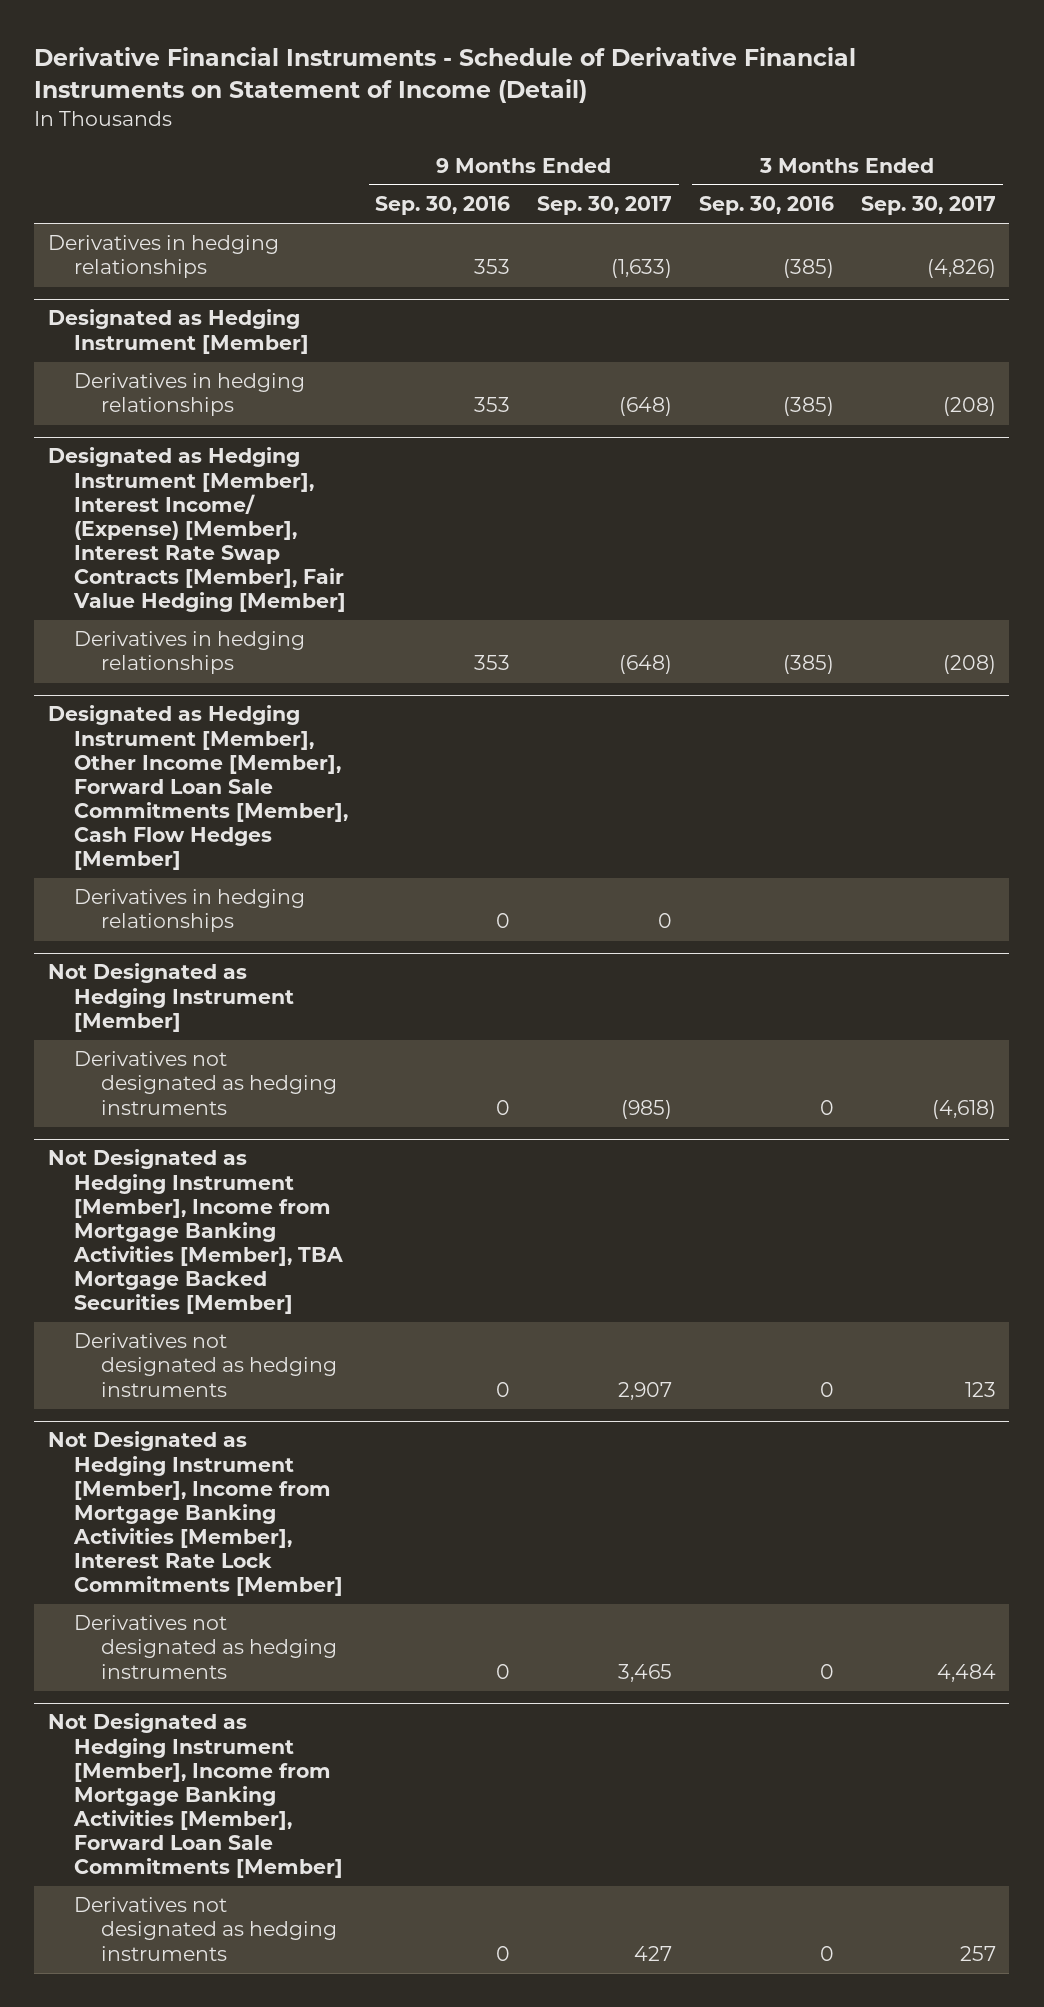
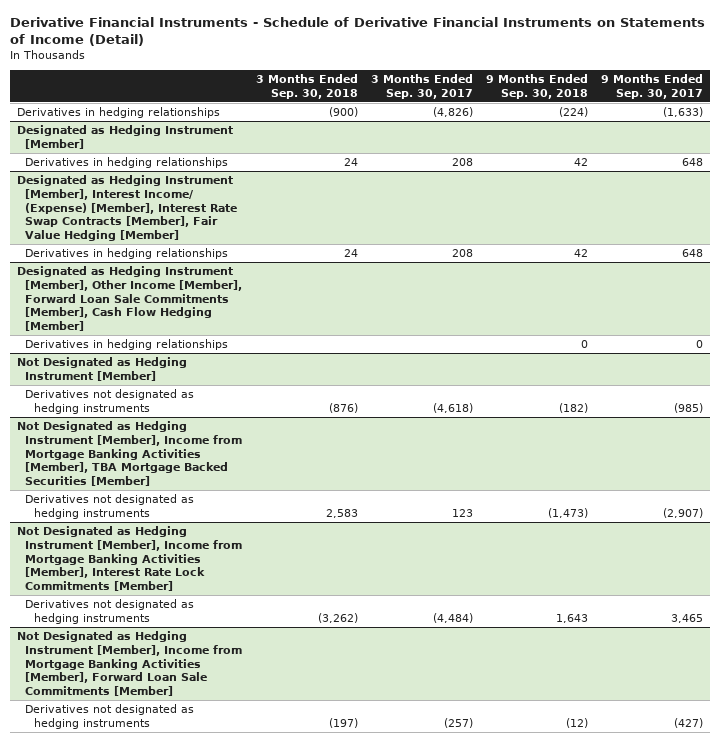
- Derivative Financial Instruments - Schedule of Derivative Financial Instruments on Statement of Income (Detail)
+ Derivative Financial Instruments - Schedule of Derivative Financial Instruments on Statements of Income (Detail)
- | 9 Months Ended Sep. 30, 2016 | 9 Months Ended Sep. 30, 2017 | 3 Months Ended Sep. 30, 2016 | 3 Months Ended Sep. 30, 2017
+ | 3 Months Ended Sep. 30, 2018 | 3 Months Ended Sep. 30, 2017 | 9 Months Ended Sep. 30, 2018 | 9 Months Ended Sep. 30, 2017
@ Designated as Hedging Instrument [Member]
- Derivatives in hedging relationships | 353 | (648) | (385) | (208)
+ Derivatives in hedging relationships | 24 | 208 | 42 | 648
@ Designated as Hedging Instrument [Member], Interest Income/ (Expense) [Member], Interest Rate Swap Contracts [Member], Fair Value Hedging [Member]
- Derivatives in hedging relationships | 353 | (648) | (385) | (208)
- Designated as Hedging Instrument [Member], Other Income [Member], Forward Loan Sale Commitments [Member], Cash Flow Hedges [Member]
@ Designated as Hedging Instrument [Member], Interest Income/ (Expense) [Member], Interest Rate Swap Contracts [Member], Fair Value Hedging [Member]
+ Derivatives in hedging relationships | 24 | 208 | 42 | 648
+ Designated as Hedging Instrument [Member], Other Income [Member], Forward Loan Sale Commitments [Member], Cash Flow Hedging [Member]
@ Not Designated as Hedging Instrument [Member], Income from Mortgage Banking Activities [Member], TBA Mortgage Backed Securities [Member]
- Derivatives not designated as hedging instruments | 0 | 2,907 | 0 | 123
+ Derivatives not designated as hedging instruments | 2,583 | 123 | (1,473) | (2,907)
@ Not Designated as Hedging Instrument [Member], Income from Mortgage Banking Activities [Member], Interest Rate Lock Commitments [Member]
- Derivatives not designated as hedging instruments | 0 | 3,465 | 0 | 4,484
+ Derivatives not designated as hedging instruments | (3,262) | (4,484) | 1,643 | 3,465
@ Not Designated as Hedging Instrument [Member], Income from Mortgage Banking Activities [Member], Forward Loan Sale Commitments [Member]
- Derivatives not designated as hedging instruments | 0 | 427 | 0 | 257
+ Derivatives not designated as hedging instruments | (197) | (257) | (12) | (427)

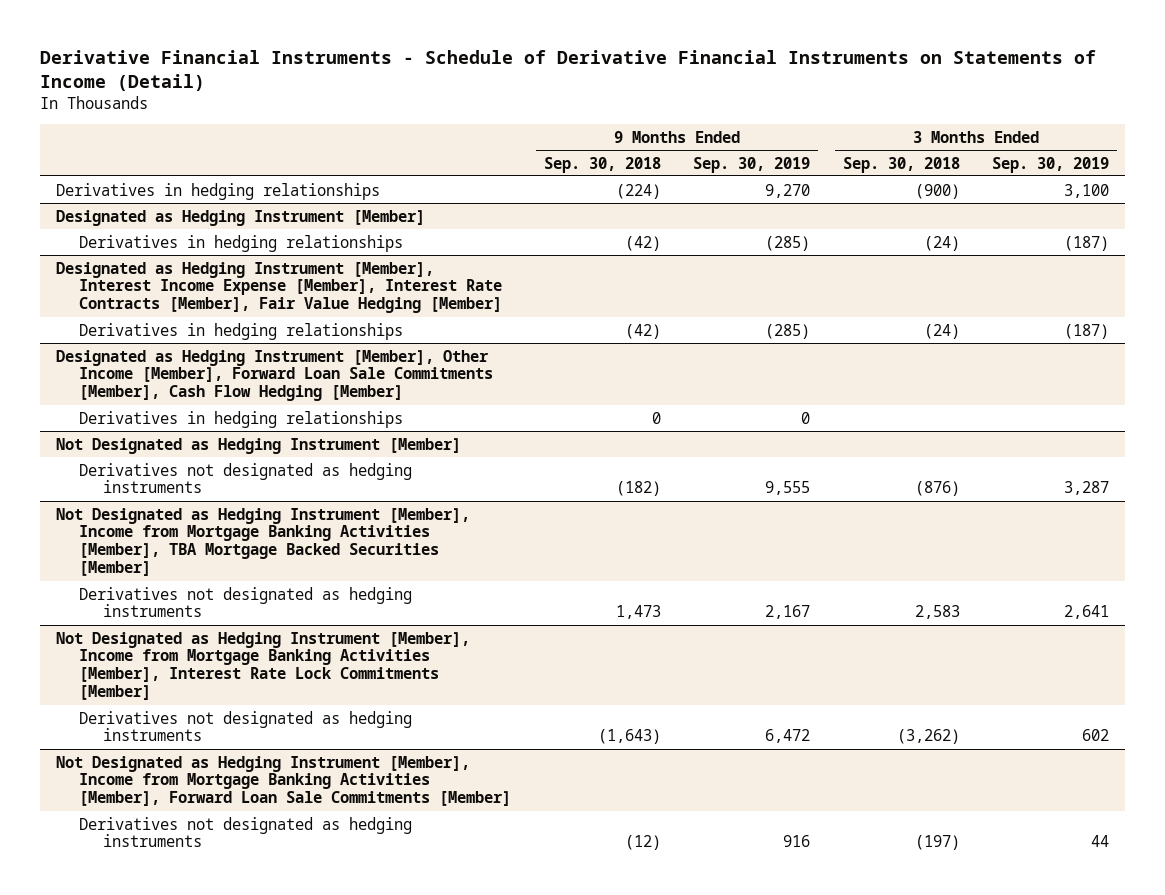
- | 3 Months Ended Sep. 30, 2018 | 3 Months Ended Sep. 30, 2017 | 9 Months Ended Sep. 30, 2018 | 9 Months Ended Sep. 30, 2017
+ | 9 Months Ended Sep. 30, 2018 | 9 Months Ended Sep. 30, 2019 | 3 Months Ended Sep. 30, 2018 | 3 Months Ended Sep. 30, 2019
@ Designated as Hedging Instrument [Member]
- Derivatives in hedging relationships | 24 | 208 | 42 | 648
- Designated as Hedging Instrument [Member], Interest Income/ (Expense) [Member], Interest Rate Swap Contracts [Member], Fair Value Hedging [Member]
- Derivatives in hedging relationships | 24 | 208 | 42 | 648
@ Designated as Hedging Instrument [Member]
+ Derivatives in hedging relationships | (42) | (285) | (24) | (187)
+ Designated as Hedging Instrument [Member], Interest Income Expense [Member], Interest Rate Contracts [Member], Fair Value Hedging [Member]
+ Derivatives in hedging relationships | (42) | (285) | (24) | (187)
@ Not Designated as Hedging Instrument [Member], Income from Mortgage Banking Activities [Member], TBA Mortgage Backed Securities [Member]
- Derivatives not designated as hedging instruments | 2,583 | 123 | (1,473) | (2,907)
+ Derivatives not designated as hedging instruments | 1,473 | 2,167 | 2,583 | 2,641
@ Not Designated as Hedging Instrument [Member], Income from Mortgage Banking Activities [Member], Interest Rate Lock Commitments [Member]
- Derivatives not designated as hedging instruments | (3,262) | (4,484) | 1,643 | 3,465
+ Derivatives not designated as hedging instruments | (1,643) | 6,472 | (3,262) | 602

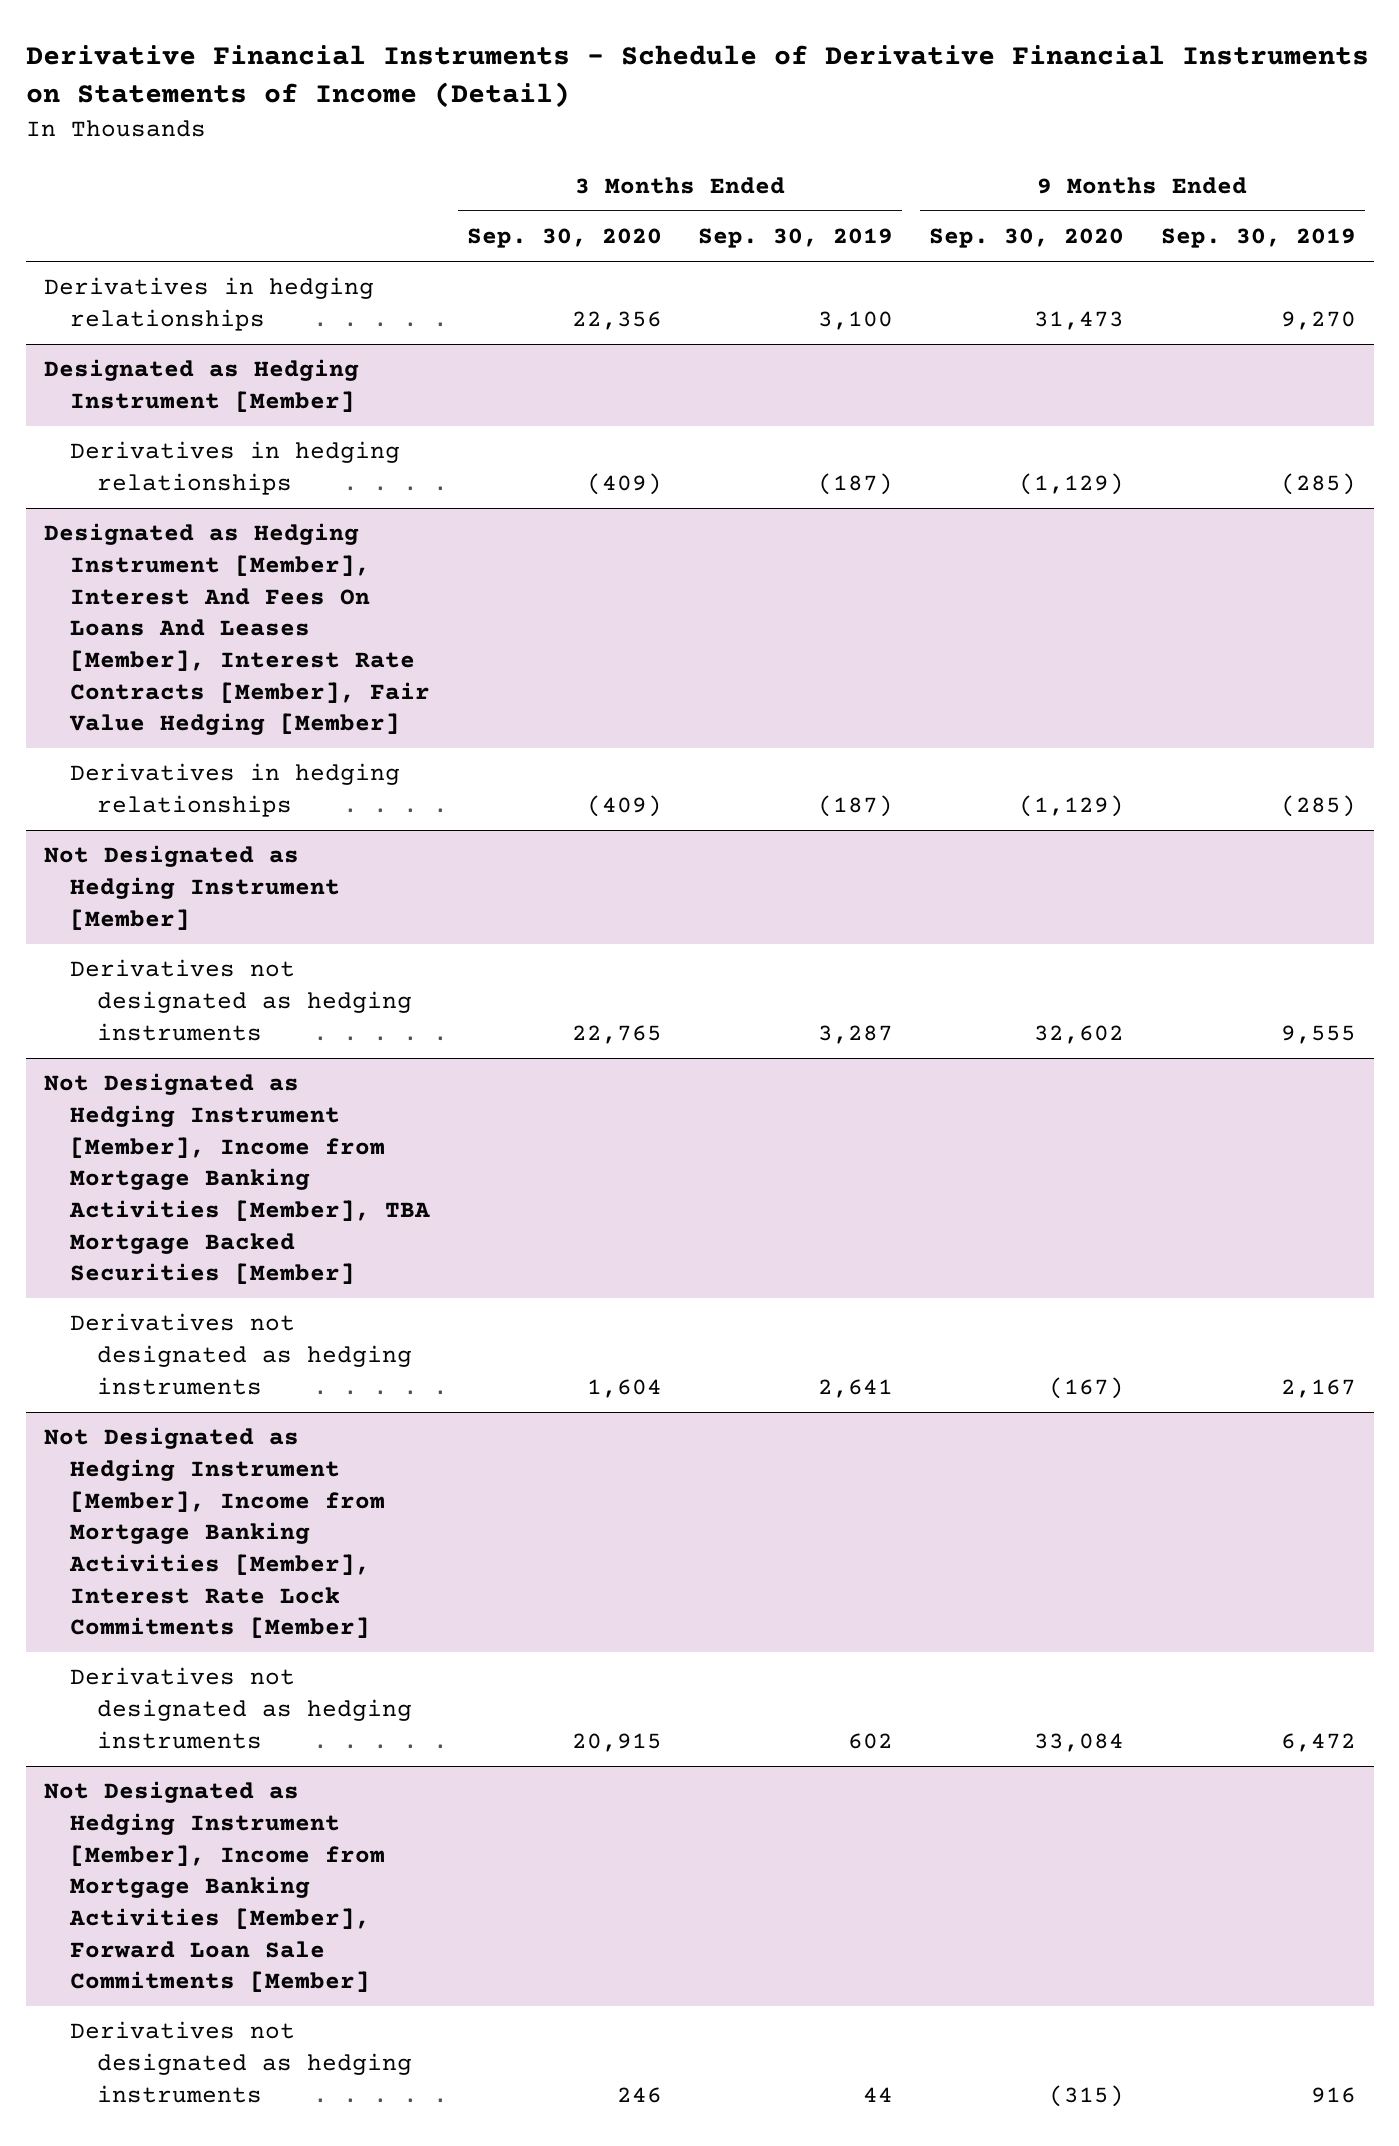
- | 9 Months Ended Sep. 30, 2018 | 9 Months Ended Sep. 30, 2019 | 3 Months Ended Sep. 30, 2018 | 3 Months Ended Sep. 30, 2019
+ | 3 Months Ended Sep. 30, 2020 | 3 Months Ended Sep. 30, 2019 | 9 Months Ended Sep. 30, 2020 | 9 Months Ended Sep. 30, 2019
- Designated as Hedging Instrument [Member], Interest Income Expense [Member], Interest Rate Contracts [Member], Fair Value Hedging [Member]
+ Designated as Hedging Instrument [Member], Interest And Fees On Loans And Leases [Member], Interest Rate Contracts [Member], Fair Value Hedging [Member]
- Designated as Hedging Instrument [Member], Other Income [Member], Forward Loan Sale Commitments [Member], Cash Flow Hedging [Member]
- Derivatives in hedging relationships | 0 | 0 | |

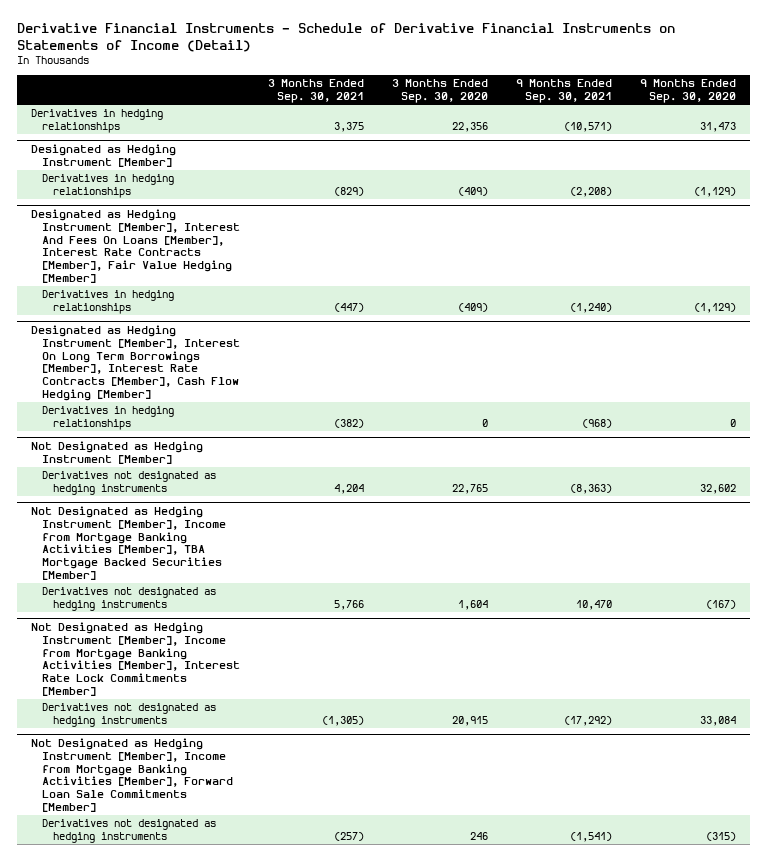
- | 3 Months Ended Sep. 30, 2020 | 3 Months Ended Sep. 30, 2019 | 9 Months Ended Sep. 30, 2020 | 9 Months Ended Sep. 30, 2019
+ | 3 Months Ended Sep. 30, 2021 | 3 Months Ended Sep. 30, 2020 | 9 Months Ended Sep. 30, 2021 | 9 Months Ended Sep. 30, 2020
- Designated as Hedging Instrument [Member], Interest And Fees On Loans And Leases [Member], Interest Rate Contracts [Member], Fair Value Hedging [Member]
+ Designated as Hedging Instrument [Member], Interest And Fees On Loans [Member], Interest Rate Contracts [Member], Fair Value Hedging [Member]
+ Designated as Hedging Instrument [Member], Interest On Long Term Borrowings [Member], Interest Rate Contracts [Member], Cash Flow Hedging [Member]
+ Derivatives in hedging relationships | (382) | 0 | (968) | 0

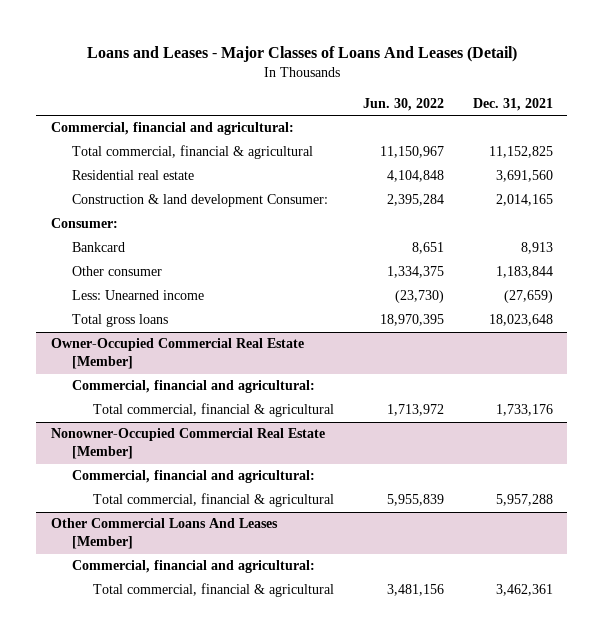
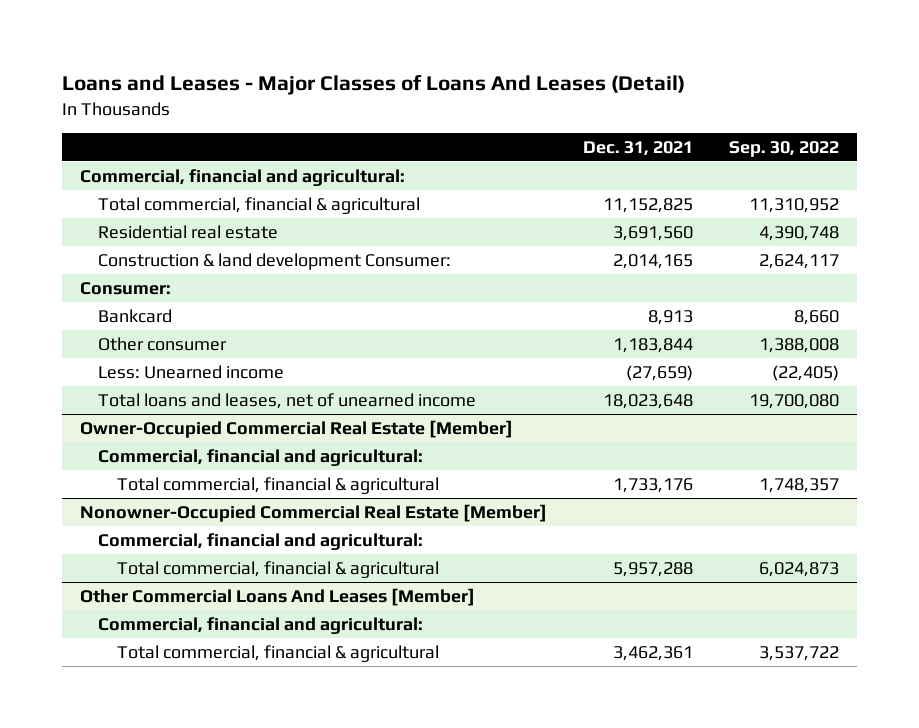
- | Jun. 30, 2022 | Dec. 31, 2021
+ | Dec. 31, 2021 | Sep. 30, 2022
- Total gross loans | 18,970,395 | 18,023,648
+ Total loans and leases, net of unearned income | 18,023,648 | 19,700,080

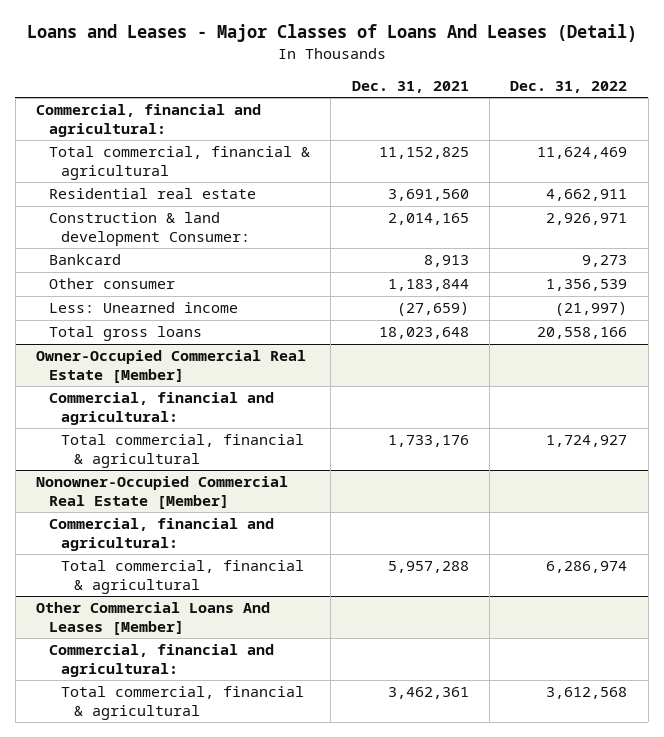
- | Dec. 31, 2021 | Sep. 30, 2022
+ | Dec. 31, 2021 | Dec. 31, 2022
- Consumer:
- Total loans and leases, net of unearned income | 18,023,648 | 19,700,080
+ Total gross loans | 18,023,648 | 20,558,166

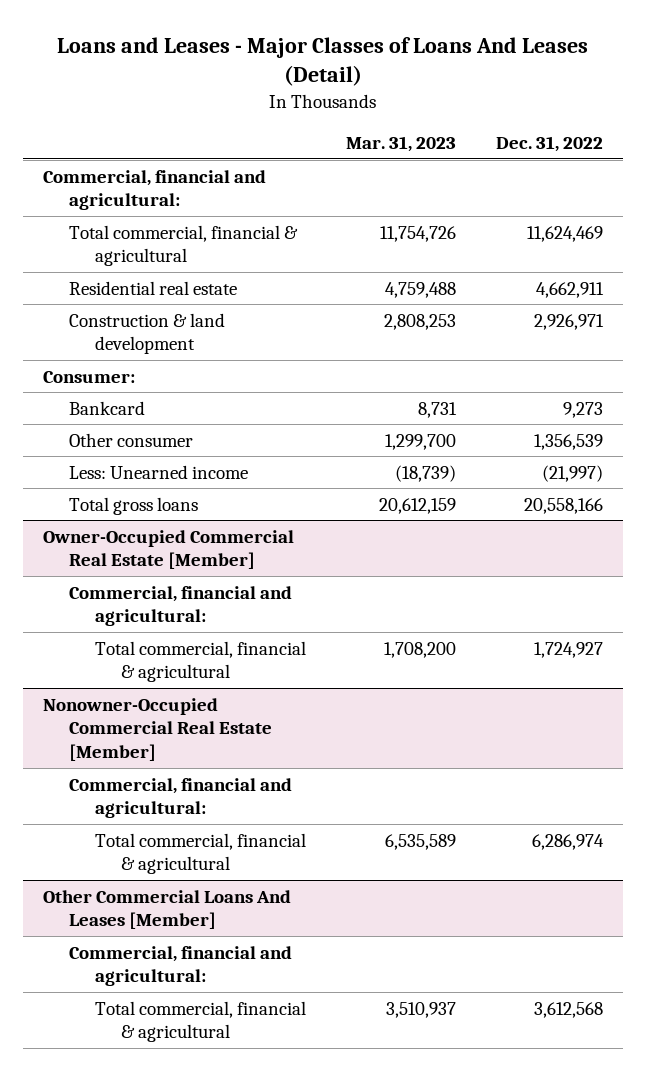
- | Dec. 31, 2021 | Dec. 31, 2022
+ | Mar. 31, 2023 | Dec. 31, 2022
- Construction & land development Consumer: | 2,014,165 | 2,926,971
+ Construction & land development | 2,808,253 | 2,926,971
+ Consumer:

